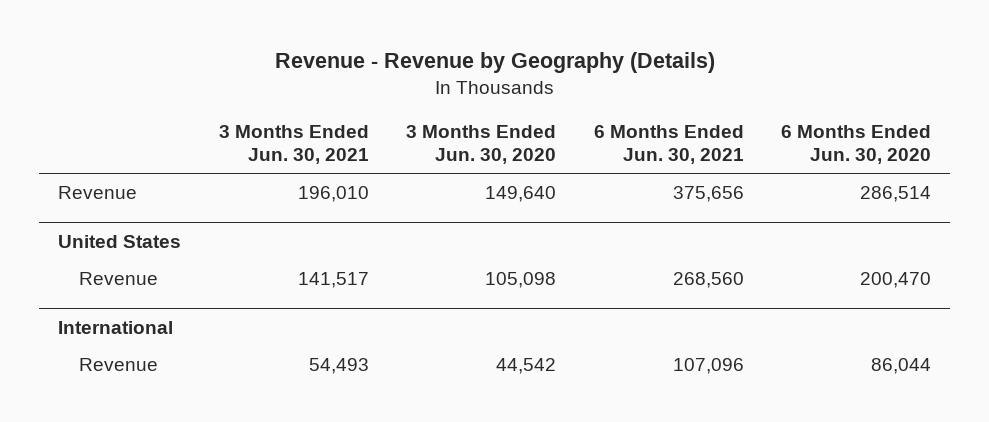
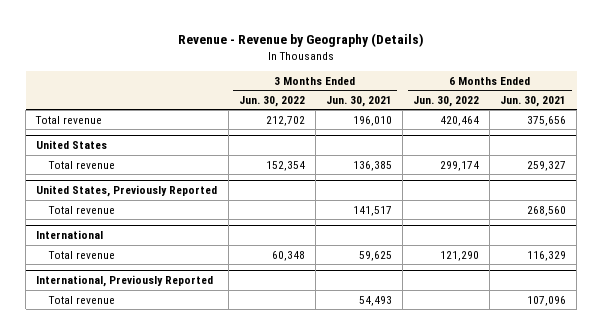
- | 3 Months Ended Jun. 30, 2021 | 3 Months Ended Jun. 30, 2020 | 6 Months Ended Jun. 30, 2021 | 6 Months Ended Jun. 30, 2020
+ | 3 Months Ended Jun. 30, 2022 | 3 Months Ended Jun. 30, 2021 | 6 Months Ended Jun. 30, 2022 | 6 Months Ended Jun. 30, 2021
- Revenue | 196,010 | 149,640 | 375,656 | 286,514
+ Total revenue | 212,702 | 196,010 | 420,464 | 375,656
@ United States
- Revenue | 141,517 | 105,098 | 268,560 | 200,470
+ Total revenue | 152,354 | 136,385 | 299,174 | 259,327
+ United States, Previously Reported
+ Total revenue | | 141,517 | | 268,560
@ International
- Revenue | 54,493 | 44,542 | 107,096 | 86,044
+ Total revenue | 60,348 | 59,625 | 121,290 | 116,329
+ International, Previously Reported
+ Total revenue | | 54,493 | | 107,096

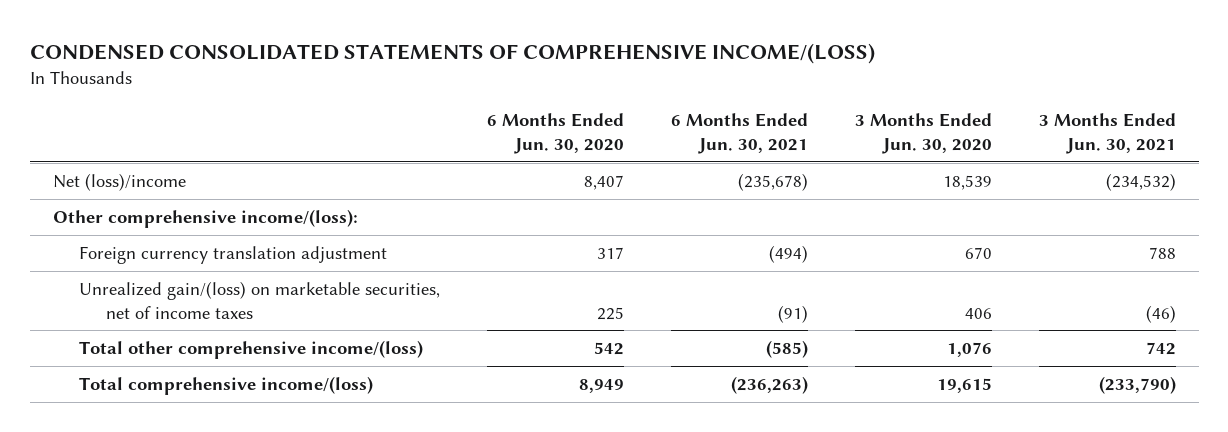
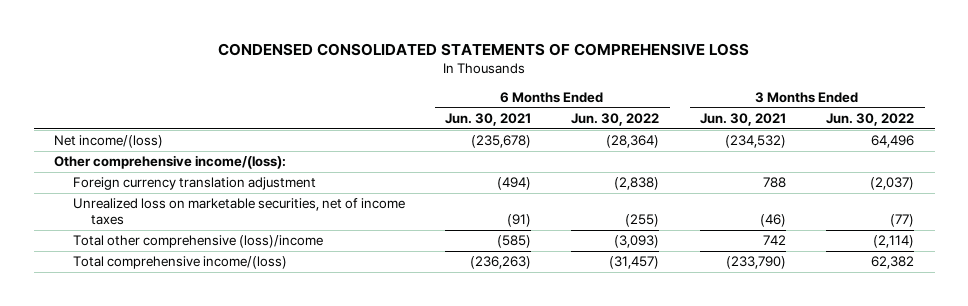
- CONDENSED CONSOLIDATED STATEMENTS OF COMPREHENSIVE INCOME/(LOSS)
+ CONDENSED CONSOLIDATED STATEMENTS OF COMPREHENSIVE LOSS
- | 6 Months Ended Jun. 30, 2020 | 6 Months Ended Jun. 30, 2021 | 3 Months Ended Jun. 30, 2020 | 3 Months Ended Jun. 30, 2021
+ | 6 Months Ended Jun. 30, 2021 | 6 Months Ended Jun. 30, 2022 | 3 Months Ended Jun. 30, 2021 | 3 Months Ended Jun. 30, 2022
- Net (loss)/income | 8,407 | (235,678) | 18,539 | (234,532)
+ Net income/(loss) | (235,678) | (28,364) | (234,532) | 64,496
- Unrealized gain/(loss) on marketable securities, net of income taxes | 225 | (91) | 406 | (46)
- Total other comprehensive income/(loss) | 542 | (585) | 1,076 | 742
+ Unrealized loss on marketable securities, net of income taxes | (91) | (255) | (46) | (77)
+ Total other comprehensive (loss)/income | (585) | (3,093) | 742 | (2,114)

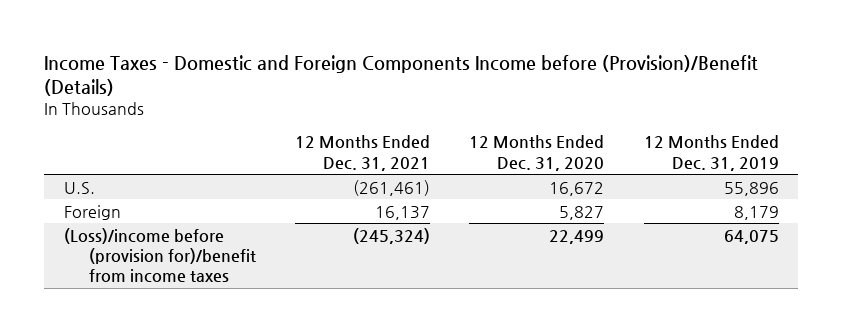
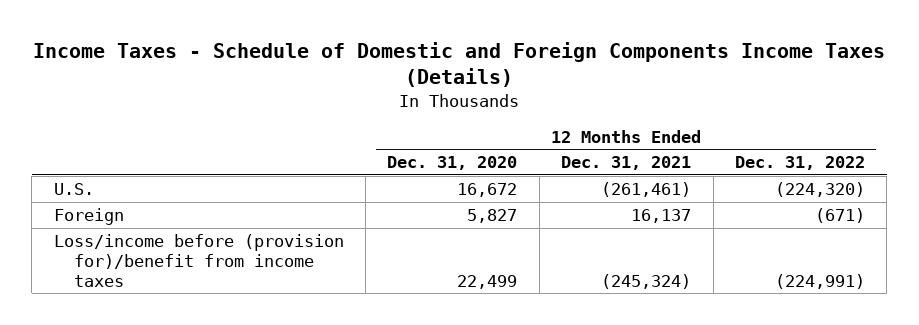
- Income Taxes - Domestic and Foreign Components Income before (Provision)/Benefit (Details)
+ Income Taxes - Schedule of Domestic and Foreign Components Income Taxes (Details)
- | 12 Months Ended Dec. 31, 2021 | 12 Months Ended Dec. 31, 2020 | 12 Months Ended Dec. 31, 2019
+ | 12 Months Ended Dec. 31, 2020 | 12 Months Ended Dec. 31, 2021 | 12 Months Ended Dec. 31, 2022
- (Loss)/income before (provision for)/benefit from income taxes | (245,324) | 22,499 | 64,075
+ Loss/income before (provision for)/benefit from income taxes | 22,499 | (245,324) | (224,991)

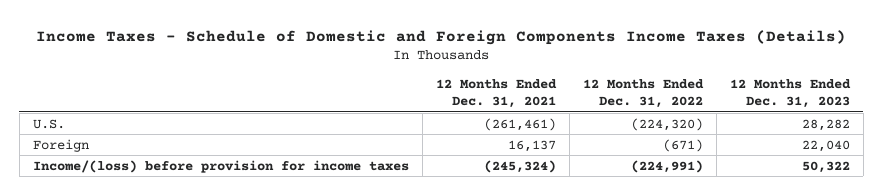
- | 12 Months Ended Dec. 31, 2020 | 12 Months Ended Dec. 31, 2021 | 12 Months Ended Dec. 31, 2022
+ | 12 Months Ended Dec. 31, 2021 | 12 Months Ended Dec. 31, 2022 | 12 Months Ended Dec. 31, 2023
- Loss/income before (provision for)/benefit from income taxes | 22,499 | (245,324) | (224,991)
+ Income/(loss) before provision for income taxes | (245,324) | (224,991) | 50,322

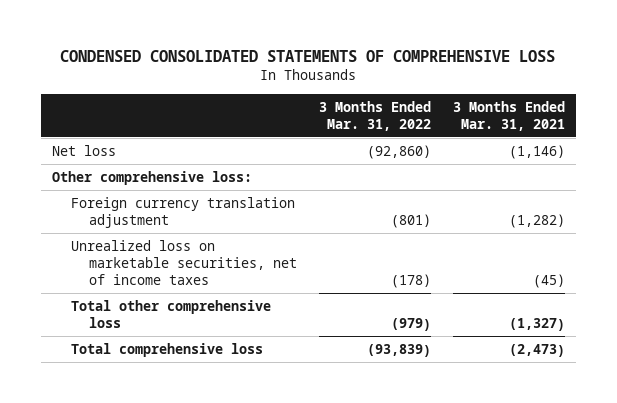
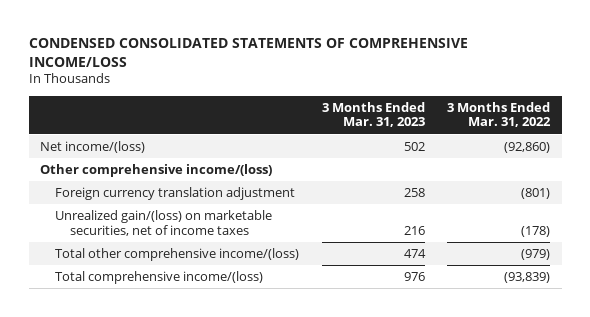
- CONDENSED CONSOLIDATED STATEMENTS OF COMPREHENSIVE LOSS
+ CONDENSED CONSOLIDATED STATEMENTS OF COMPREHENSIVE INCOME/LOSS
- | 3 Months Ended Mar. 31, 2022 | 3 Months Ended Mar. 31, 2021
+ | 3 Months Ended Mar. 31, 2023 | 3 Months Ended Mar. 31, 2022
- Net loss | (92,860) | (1,146)
- Other comprehensive loss:
+ Net income/(loss) | 502 | (92,860)
+ Other comprehensive income/(loss)
- Unrealized loss on marketable securities, net of income taxes | (178) | (45)
- Total other comprehensive loss | (979) | (1,327)
- Total comprehensive loss | (93,839) | (2,473)
+ Unrealized gain/(loss) on marketable securities, net of income taxes | 216 | (178)
+ Total other comprehensive income/(loss) | 474 | (979)
+ Total comprehensive income/(loss) | 976 | (93,839)

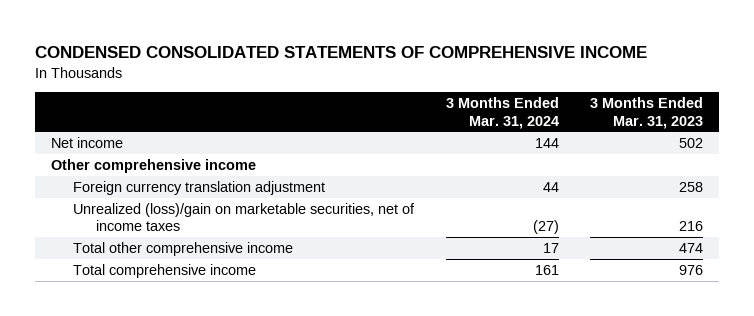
- CONDENSED CONSOLIDATED STATEMENTS OF COMPREHENSIVE INCOME/LOSS
+ CONDENSED CONSOLIDATED STATEMENTS OF COMPREHENSIVE INCOME
- | 3 Months Ended Mar. 31, 2023 | 3 Months Ended Mar. 31, 2022
+ | 3 Months Ended Mar. 31, 2024 | 3 Months Ended Mar. 31, 2023
- Net income/(loss) | 502 | (92,860)
- Other comprehensive income/(loss)
+ Net income | 144 | 502
+ Other comprehensive income
- Unrealized gain/(loss) on marketable securities, net of income taxes | 216 | (178)
- Total other comprehensive income/(loss) | 474 | (979)
- Total comprehensive income/(loss) | 976 | (93,839)
+ Unrealized (loss)/gain on marketable securities, net of income taxes | (27) | 216
+ Total other comprehensive income | 17 | 474
+ Total comprehensive income | 161 | 976

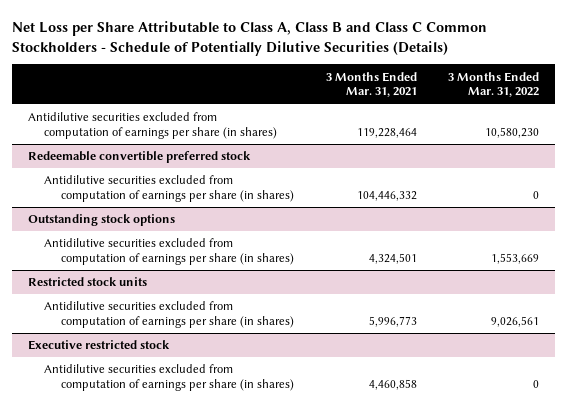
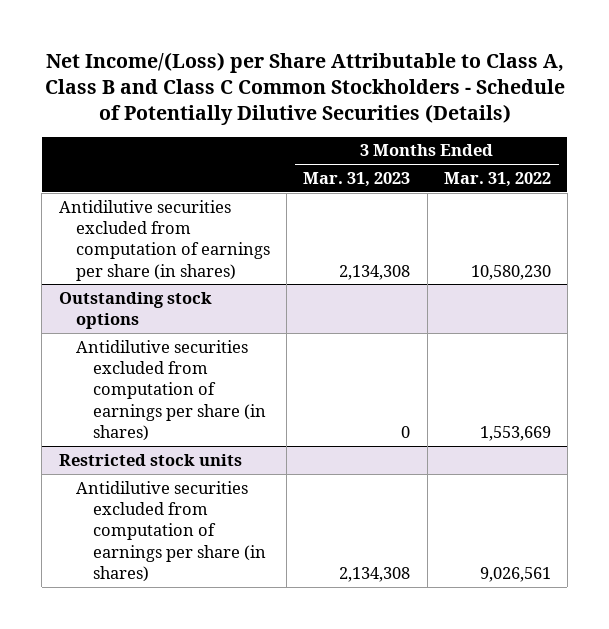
- Net Loss per Share Attributable to Class A, Class B and Class C Common Stockholders - Schedule of Potentially Dilutive Securities (Details)
+ Net Income/(Loss) per Share Attributable to Class A, Class B and Class C Common Stockholders - Schedule of Potentially Dilutive Securities (Details)
- | 3 Months Ended Mar. 31, 2021 | 3 Months Ended Mar. 31, 2022
+ | 3 Months Ended Mar. 31, 2023 | 3 Months Ended Mar. 31, 2022
- Redeemable convertible preferred stock
- Antidilutive securities excluded from computation of earnings per share (in shares) | 104,446,332 | 0
- Executive restricted stock
- Antidilutive securities excluded from computation of earnings per share (in shares) | 4,460,858 | 0

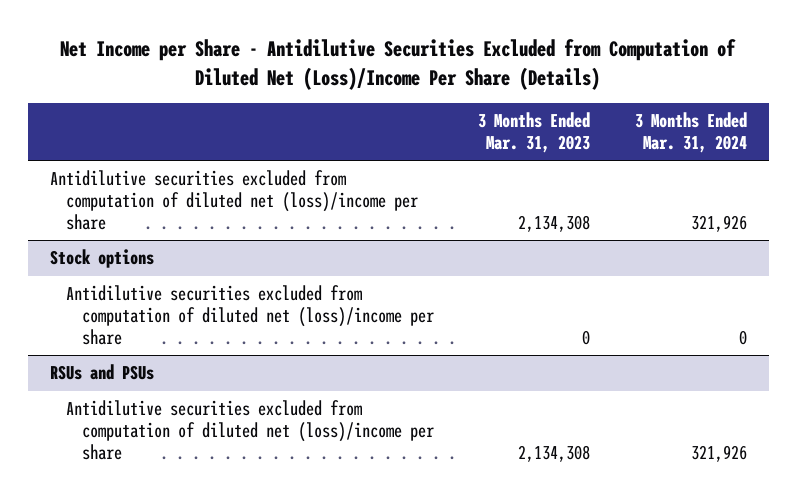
- Net Income/(Loss) per Share Attributable to Class A, Class B and Class C Common Stockholders - Schedule of Potentially Dilutive Securities (Details)
+ Net Income per Share - Antidilutive Securities Excluded from Computation of Diluted Net (Loss)/Income Per Share (Details)
- | 3 Months Ended Mar. 31, 2023 | 3 Months Ended Mar. 31, 2022
+ | 3 Months Ended Mar. 31, 2023 | 3 Months Ended Mar. 31, 2024
- Antidilutive securities excluded from computation of earnings per share (in shares) | 2,134,308 | 10,580,230
- Outstanding stock options
- Antidilutive securities excluded from computation of earnings per share (in shares) | 0 | 1,553,669
- Restricted stock units
- Antidilutive securities excluded from computation of earnings per share (in shares) | 2,134,308 | 9,026,561
+ Antidilutive securities excluded from computation of diluted net (loss)/income per share | 2,134,308 | 321,926
+ Stock options
+ Antidilutive securities excluded from computation of diluted net (loss)/income per share | 0 | 0
+ RSUs and PSUs
+ Antidilutive securities excluded from computation of diluted net (loss)/income per share | 2,134,308 | 321,926

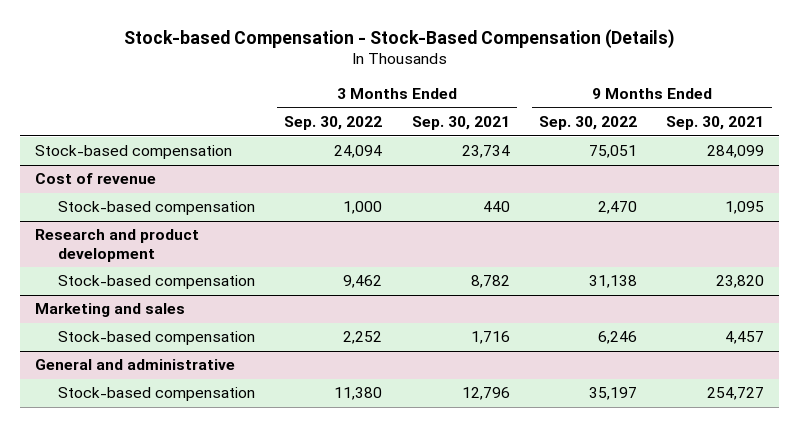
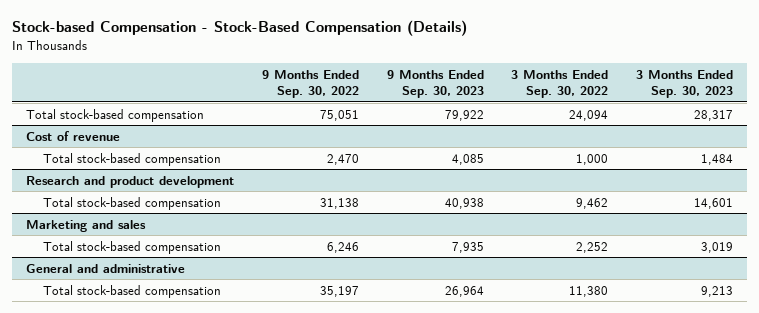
- | 3 Months Ended Sep. 30, 2022 | 3 Months Ended Sep. 30, 2021 | 9 Months Ended Sep. 30, 2022 | 9 Months Ended Sep. 30, 2021
+ | 9 Months Ended Sep. 30, 2022 | 9 Months Ended Sep. 30, 2023 | 3 Months Ended Sep. 30, 2022 | 3 Months Ended Sep. 30, 2023
- Stock-based compensation | 24,094 | 23,734 | 75,051 | 284,099
+ Total stock-based compensation | 75,051 | 79,922 | 24,094 | 28,317
@ Cost of revenue
- Stock-based compensation | 1,000 | 440 | 2,470 | 1,095
+ Total stock-based compensation | 2,470 | 4,085 | 1,000 | 1,484
@ Research and product development
- Stock-based compensation | 9,462 | 8,782 | 31,138 | 23,820
+ Total stock-based compensation | 31,138 | 40,938 | 9,462 | 14,601
@ Marketing and sales
- Stock-based compensation | 2,252 | 1,716 | 6,246 | 4,457
+ Total stock-based compensation | 6,246 | 7,935 | 2,252 | 3,019
@ General and administrative
- Stock-based compensation | 11,380 | 12,796 | 35,197 | 254,727
+ Total stock-based compensation | 35,197 | 26,964 | 11,380 | 9,213

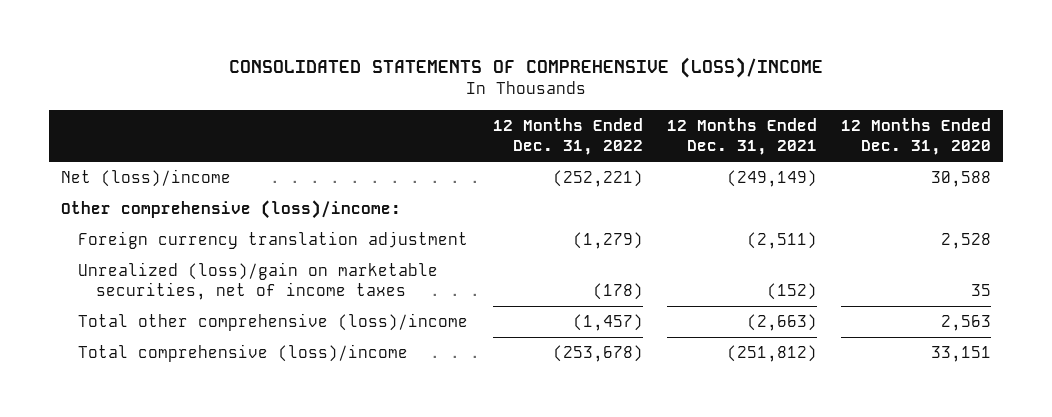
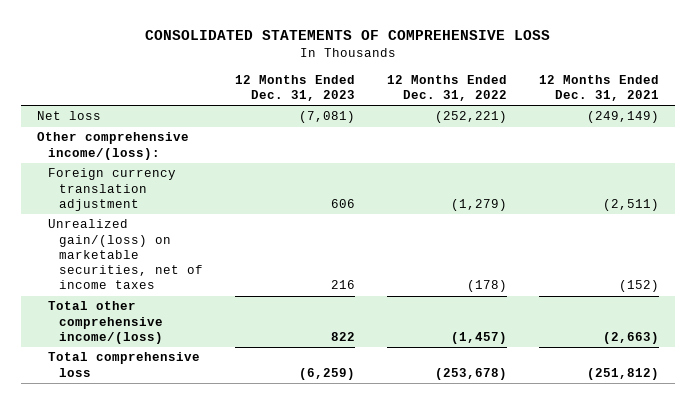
- CONSOLIDATED STATEMENTS OF COMPREHENSIVE (LOSS)/INCOME
+ CONSOLIDATED STATEMENTS OF COMPREHENSIVE LOSS
- | 12 Months Ended Dec. 31, 2022 | 12 Months Ended Dec. 31, 2021 | 12 Months Ended Dec. 31, 2020
+ | 12 Months Ended Dec. 31, 2023 | 12 Months Ended Dec. 31, 2022 | 12 Months Ended Dec. 31, 2021
- Net (loss)/income | (252,221) | (249,149) | 30,588
- Other comprehensive (loss)/income:
+ Net loss | (7,081) | (252,221) | (249,149)
+ Other comprehensive income/(loss):
- Unrealized (loss)/gain on marketable securities, net of income taxes | (178) | (152) | 35
- Total other comprehensive (loss)/income | (1,457) | (2,663) | 2,563
- Total comprehensive (loss)/income | (253,678) | (251,812) | 33,151
+ Unrealized gain/(loss) on marketable securities, net of income taxes | 216 | (178) | (152)
+ Total other comprehensive income/(loss) | 822 | (1,457) | (2,663)
+ Total comprehensive loss | (6,259) | (253,678) | (251,812)

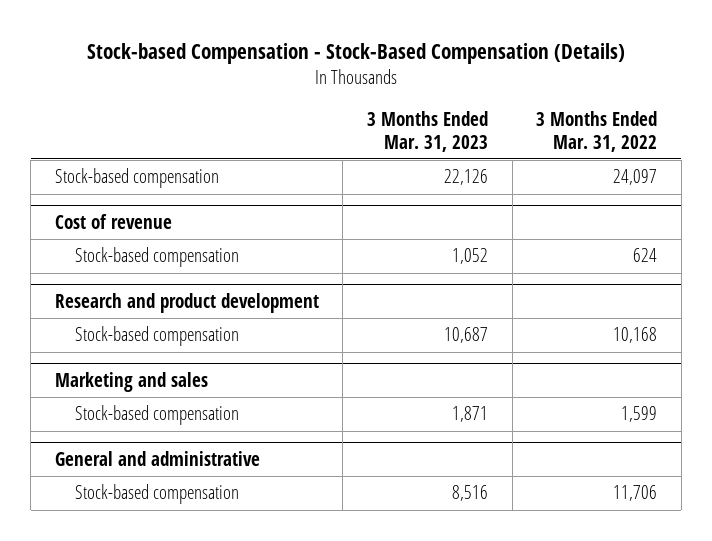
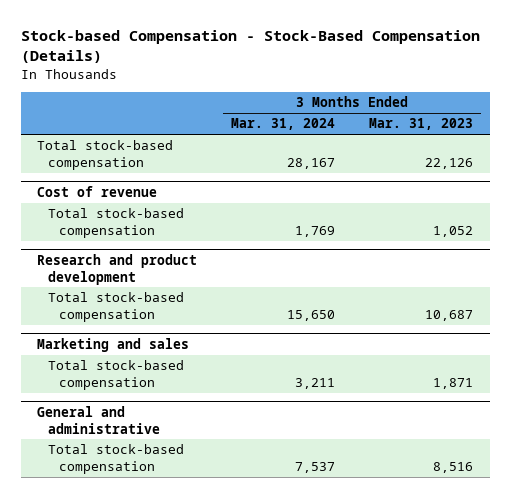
- | 3 Months Ended Mar. 31, 2023 | 3 Months Ended Mar. 31, 2022
+ | 3 Months Ended Mar. 31, 2024 | 3 Months Ended Mar. 31, 2023
- Stock-based compensation | 22,126 | 24,097
+ Total stock-based compensation | 28,167 | 22,126
@ Cost of revenue
- Stock-based compensation | 1,052 | 624
+ Total stock-based compensation | 1,769 | 1,052
@ Research and product development
- Stock-based compensation | 10,687 | 10,168
+ Total stock-based compensation | 15,650 | 10,687
@ Marketing and sales
- Stock-based compensation | 1,871 | 1,599
+ Total stock-based compensation | 3,211 | 1,871
@ General and administrative
- Stock-based compensation | 8,516 | 11,706
+ Total stock-based compensation | 7,537 | 8,516

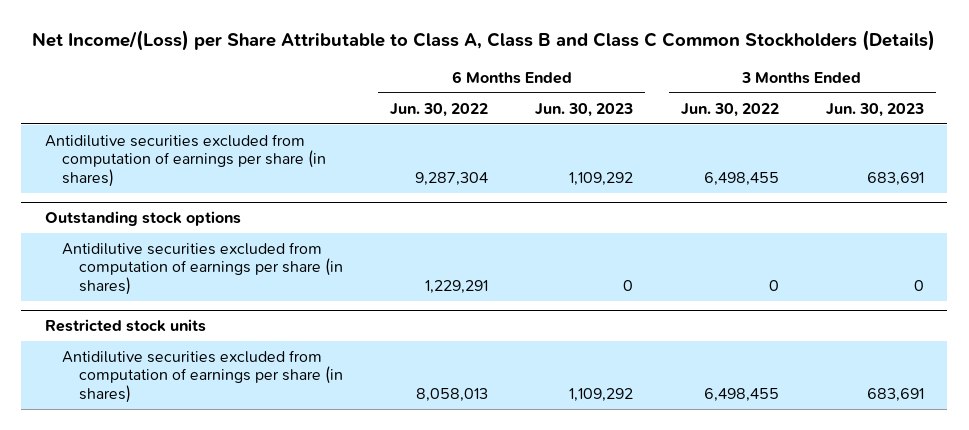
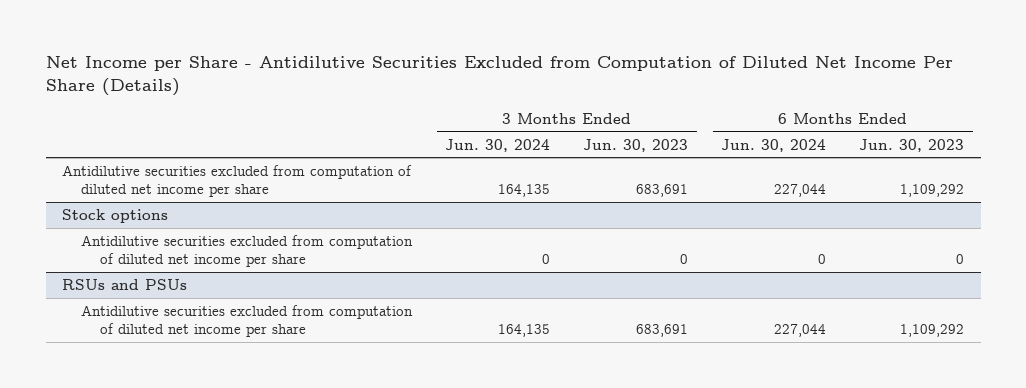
- Net Income/(Loss) per Share Attributable to Class A, Class B and Class C Common Stockholders (Details)
+ Net Income per Share - Antidilutive Securities Excluded from Computation of Diluted Net Income Per Share (Details)
- | 6 Months Ended Jun. 30, 2022 | 6 Months Ended Jun. 30, 2023 | 3 Months Ended Jun. 30, 2022 | 3 Months Ended Jun. 30, 2023
+ | 3 Months Ended Jun. 30, 2024 | 3 Months Ended Jun. 30, 2023 | 6 Months Ended Jun. 30, 2024 | 6 Months Ended Jun. 30, 2023
- Antidilutive securities excluded from computation of earnings per share (in shares) | 9,287,304 | 1,109,292 | 6,498,455 | 683,691
- Outstanding stock options
- Antidilutive securities excluded from computation of earnings per share (in shares) | 1,229,291 | 0 | 0 | 0
- Restricted stock units
- Antidilutive securities excluded from computation of earnings per share (in shares) | 8,058,013 | 1,109,292 | 6,498,455 | 683,691
+ Antidilutive securities excluded from computation of diluted net income per share | 164,135 | 683,691 | 227,044 | 1,109,292
+ Stock options
+ Antidilutive securities excluded from computation of diluted net income per share | 0 | 0 | 0 | 0
+ RSUs and PSUs
+ Antidilutive securities excluded from computation of diluted net income per share | 164,135 | 683,691 | 227,044 | 1,109,292

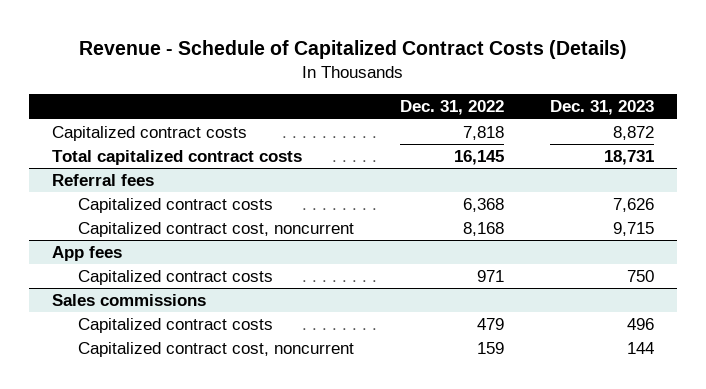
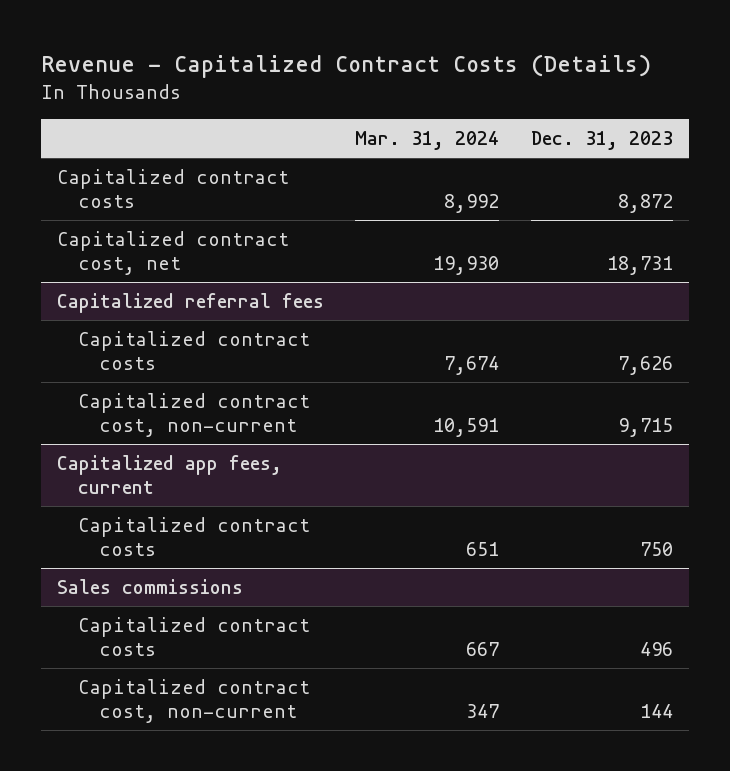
- Revenue - Schedule of Capitalized Contract Costs (Details)
+ Revenue - Capitalized Contract Costs (Details)
- | Dec. 31, 2022 | Dec. 31, 2023
+ | Mar. 31, 2024 | Dec. 31, 2023
- Total capitalized contract costs | 16,145 | 18,731
- Referral fees
+ Capitalized contract cost, net | 19,930 | 18,731
+ Capitalized referral fees
- Capitalized contract cost, noncurrent | 8,168 | 9,715
- App fees
+ Capitalized contract cost, non-current | 10,591 | 9,715
+ Capitalized app fees, current
@ Sales commissions
- Capitalized contract cost, noncurrent | 159 | 144
+ Capitalized contract cost, non-current | 347 | 144

